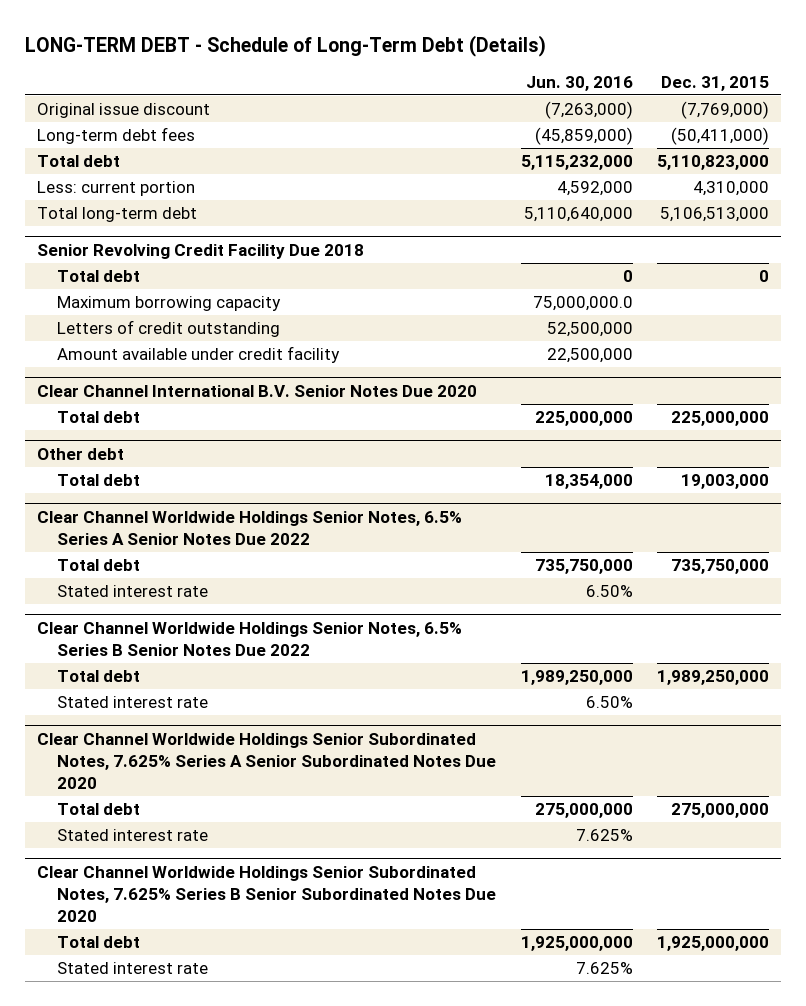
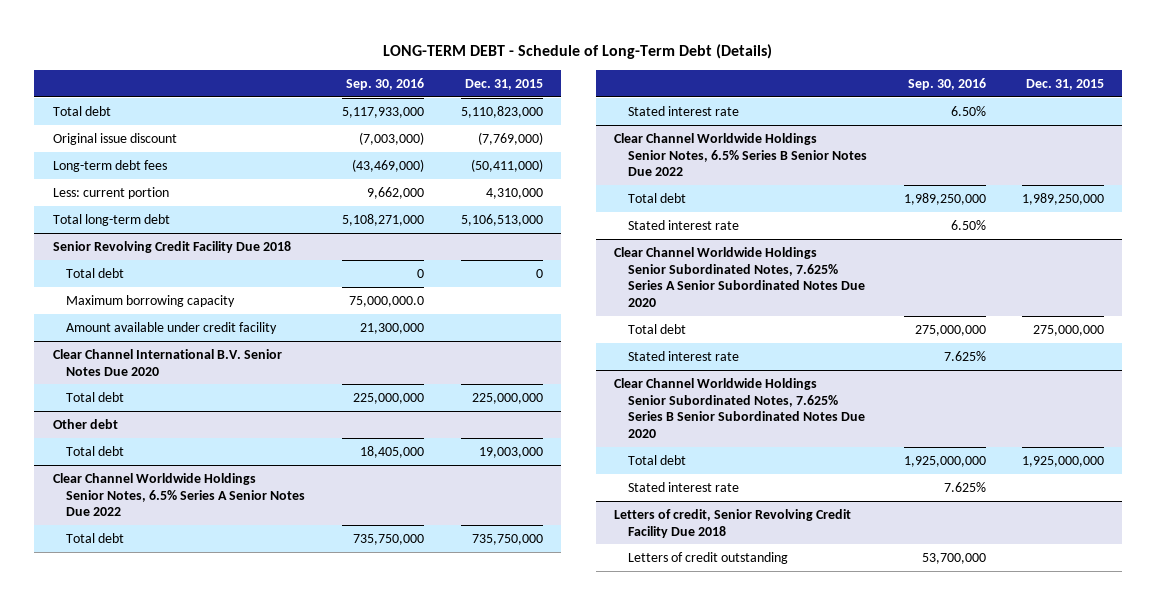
- | Jun. 30, 2016 | Dec. 31, 2015
+ | Sep. 30, 2016 | Dec. 31, 2015
moved up: Total debt | 5,117,933,000 | 5,110,823,000
@ Senior Revolving Credit Facility Due 2018
- Letters of credit outstanding | 52,500,000 |
+ Letters of credit, Senior Revolving Credit Facility Due 2018
+ Letters of credit outstanding | 53,700,000 |

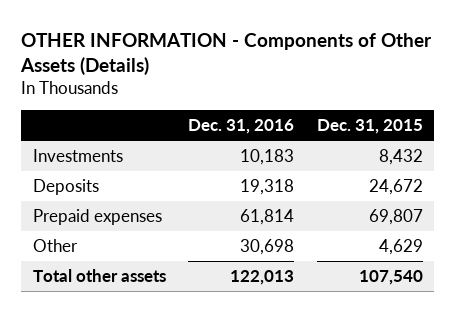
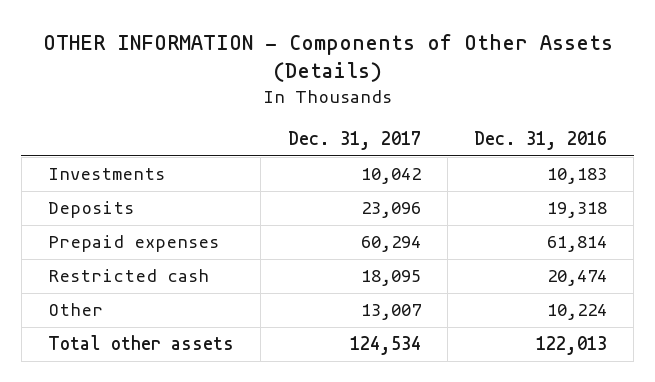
- | Dec. 31, 2016 | Dec. 31, 2015
+ | Dec. 31, 2017 | Dec. 31, 2016
- Other | 30,698 | 4,629
+ Restricted cash | 18,095 | 20,474
+ Other | 13,007 | 10,224

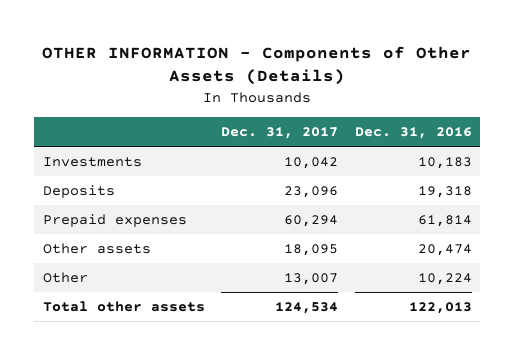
- Restricted cash | 18,095 | 20,474
+ Other assets | 18,095 | 20,474

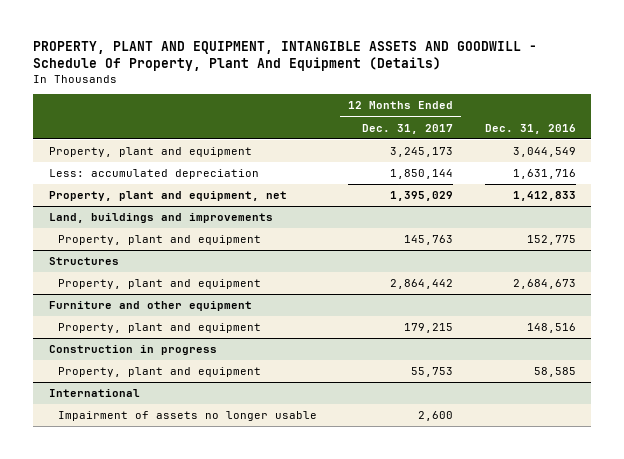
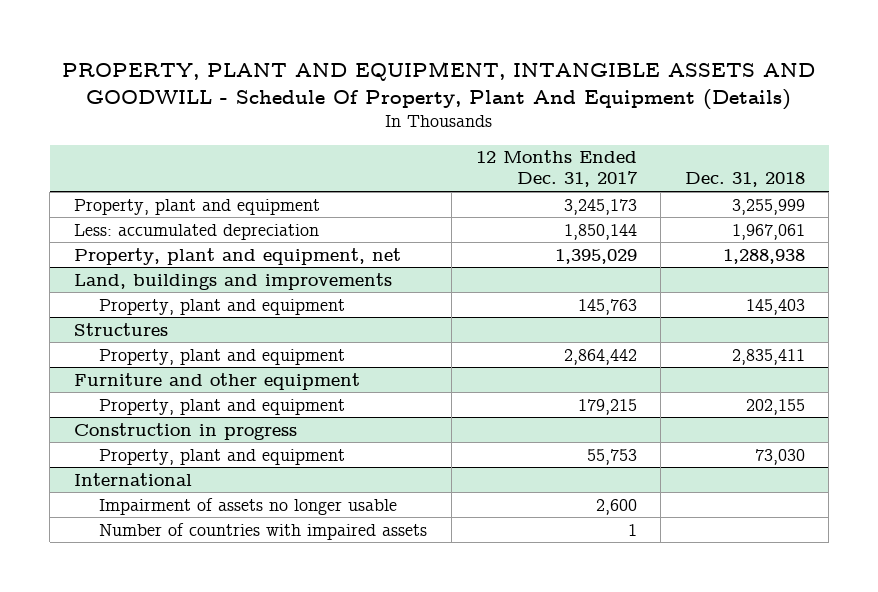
- | 12 Months Ended Dec. 31, 2017 | Dec. 31, 2016
+ | 12 Months Ended Dec. 31, 2017 | Dec. 31, 2018
@ International
+ Number of countries with impaired assets | 1 |

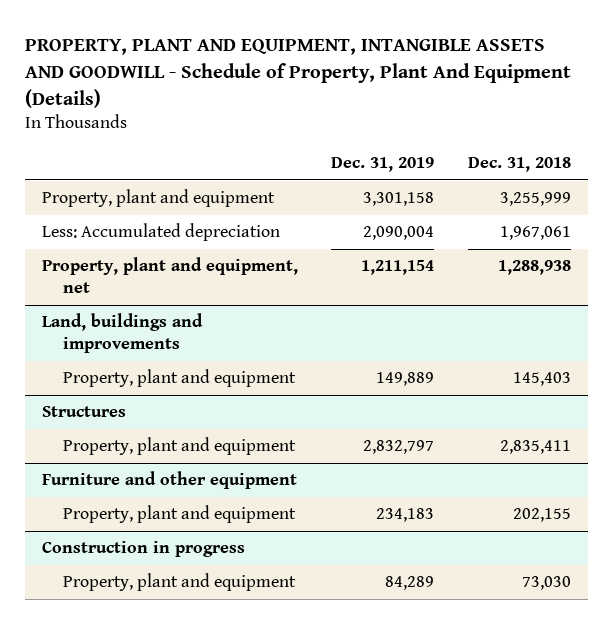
- PROPERTY, PLANT AND EQUIPMENT, INTANGIBLE ASSETS AND GOODWILL - Schedule Of Property, Plant And Equipment (Details)
+ PROPERTY, PLANT AND EQUIPMENT, INTANGIBLE ASSETS AND GOODWILL - Schedule of Property, Plant And Equipment (Details)
- | 12 Months Ended Dec. 31, 2017 | Dec. 31, 2018
+ | Dec. 31, 2019 | Dec. 31, 2018
- Less: accumulated depreciation | 1,850,144 | 1,967,061
+ Less: Accumulated depreciation | 2,090,004 | 1,967,061
- International
- Impairment of assets no longer usable | 2,600 |
- Number of countries with impaired assets | 1 |

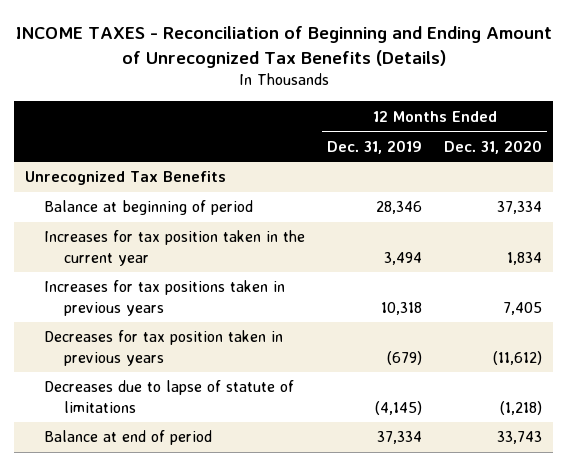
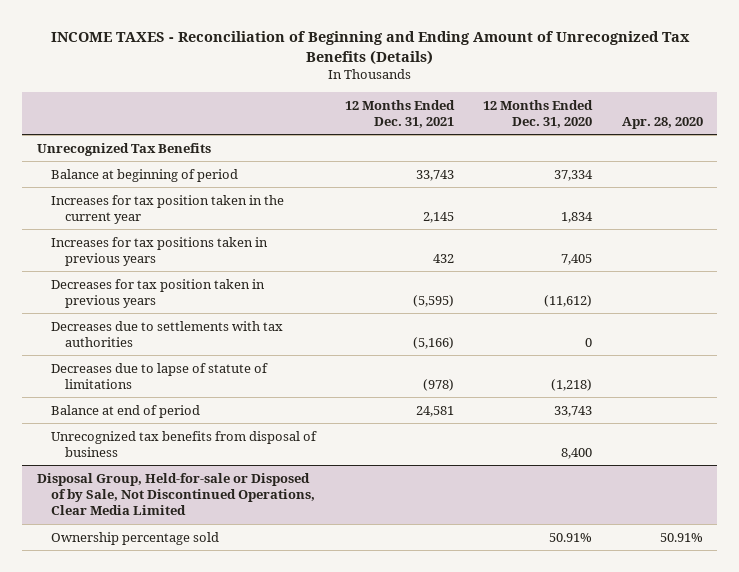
- | 12 Months Ended Dec. 31, 2019 | 12 Months Ended Dec. 31, 2020
+ | 12 Months Ended Dec. 31, 2021 | 12 Months Ended Dec. 31, 2020 | Apr. 28, 2020
+ Decreases due to settlements with tax authorities | (5,166) | 0 |
+ Unrecognized tax benefits from disposal of business | | 8,400 |
+ Disposal Group, Held-for-sale or Disposed of by Sale, Not Discontinued Operations, Clear Media Limited
+ Ownership percentage sold | | 50.91% | 50.91%

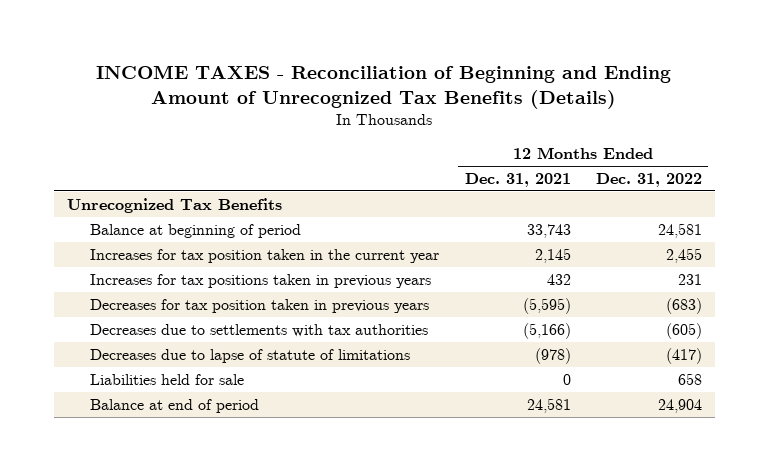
- | 12 Months Ended Dec. 31, 2021 | 12 Months Ended Dec. 31, 2020 | Apr. 28, 2020
+ | 12 Months Ended Dec. 31, 2021 | 12 Months Ended Dec. 31, 2022
+ Liabilities held for sale | 0 | 658
- Unrecognized tax benefits from disposal of business | | 8,400 |
- Disposal Group, Held-for-sale or Disposed of by Sale, Not Discontinued Operations, Clear Media Limited
- Ownership percentage sold | | 50.91% | 50.91%

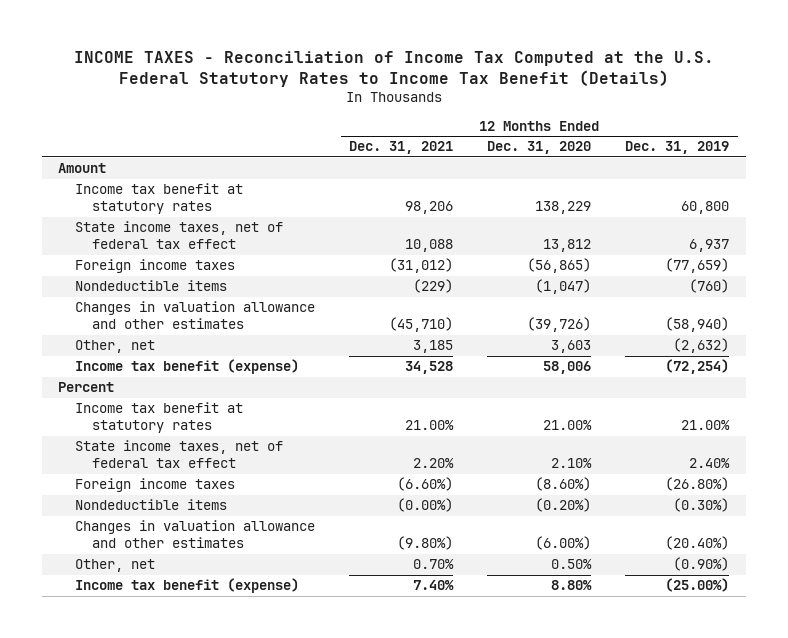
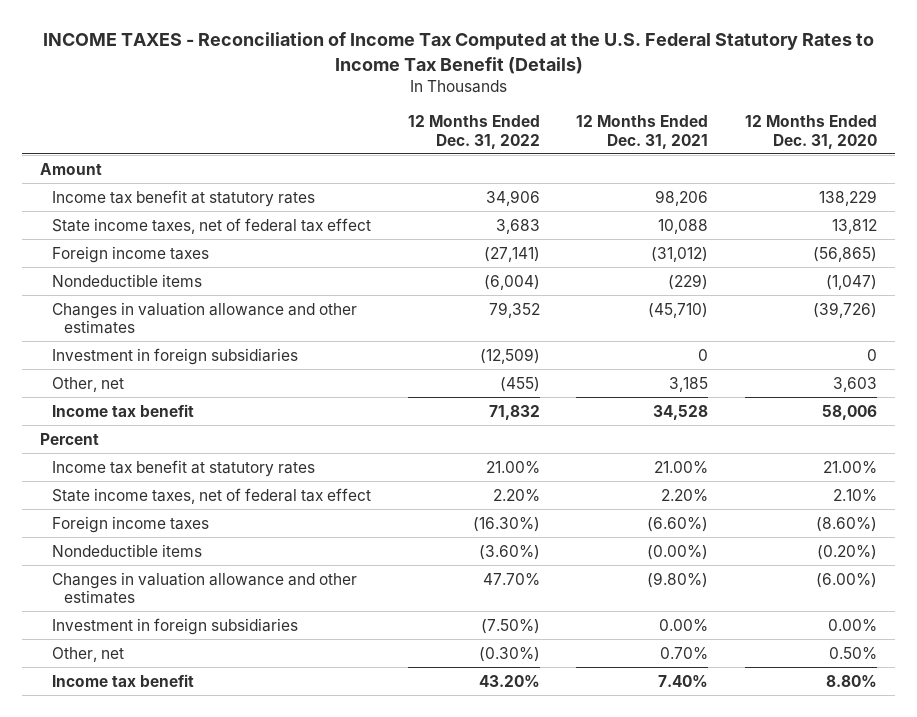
- | 12 Months Ended Dec. 31, 2021 | 12 Months Ended Dec. 31, 2020 | 12 Months Ended Dec. 31, 2019
+ | 12 Months Ended Dec. 31, 2022 | 12 Months Ended Dec. 31, 2021 | 12 Months Ended Dec. 31, 2020
+ Investment in foreign subsidiaries | (12,509) | 0 | 0
- Income tax benefit (expense) | 34,528 | 58,006 | (72,254)
+ Income tax benefit | 71,832 | 34,528 | 58,006
+ Investment in foreign subsidiaries | (7.50%) | 0.00% | 0.00%
- Income tax benefit (expense) | 7.40% | 8.80% | (25.00%)
+ Income tax benefit | 43.20% | 7.40% | 8.80%

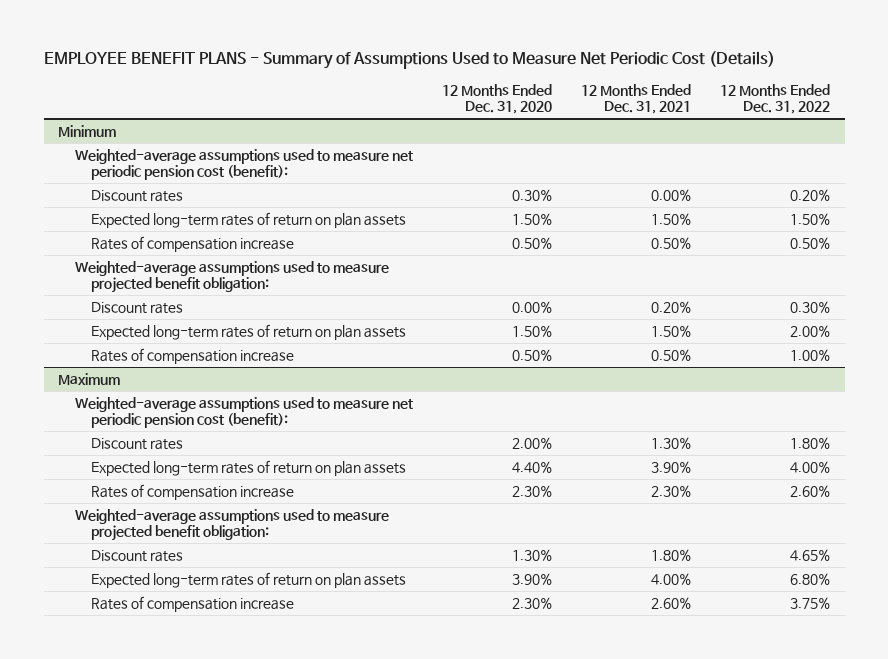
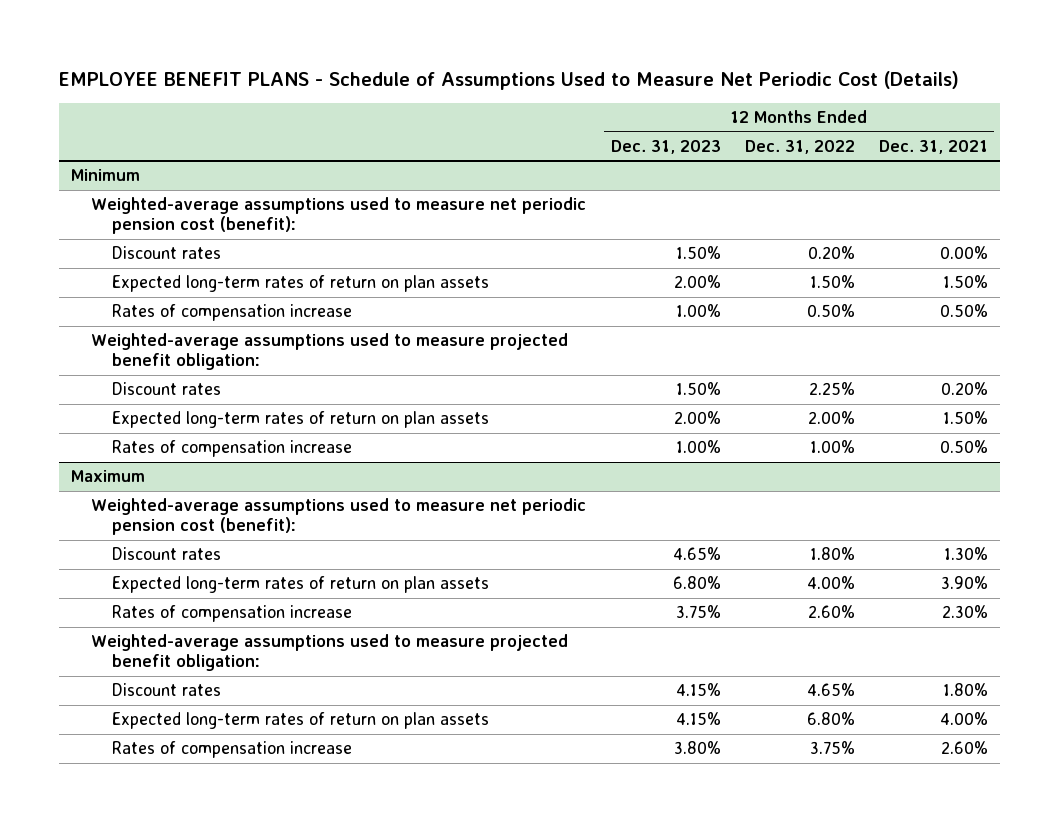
- EMPLOYEE BENEFIT PLANS - Summary of Assumptions Used to Measure Net Periodic Cost (Details)
+ EMPLOYEE BENEFIT PLANS - Schedule of Assumptions Used to Measure Net Periodic Cost (Details)
- | 12 Months Ended Dec. 31, 2020 | 12 Months Ended Dec. 31, 2021 | 12 Months Ended Dec. 31, 2022
+ | 12 Months Ended Dec. 31, 2023 | 12 Months Ended Dec. 31, 2022 | 12 Months Ended Dec. 31, 2021
@ Minimum
- Discount rates | 0.00% | 0.20% | 0.30%
+ Discount rates | 1.50% | 2.25% | 0.20%

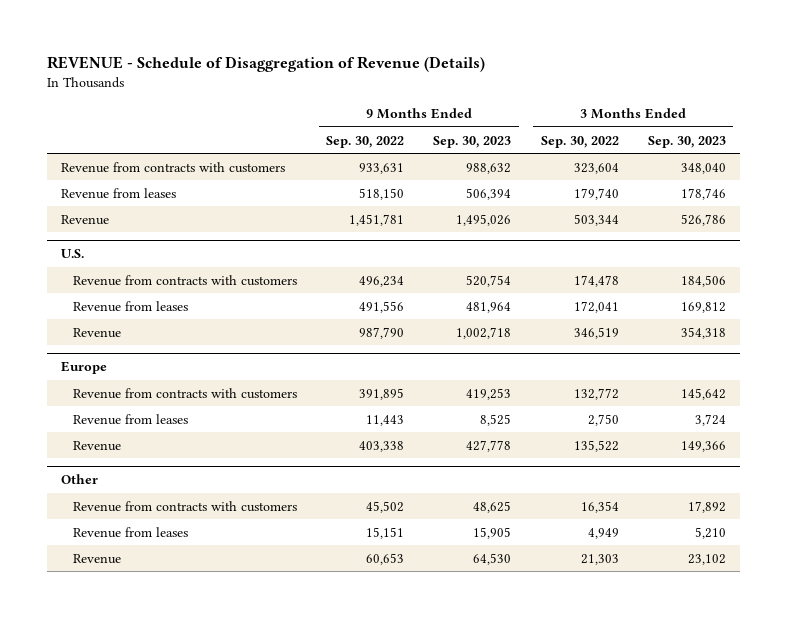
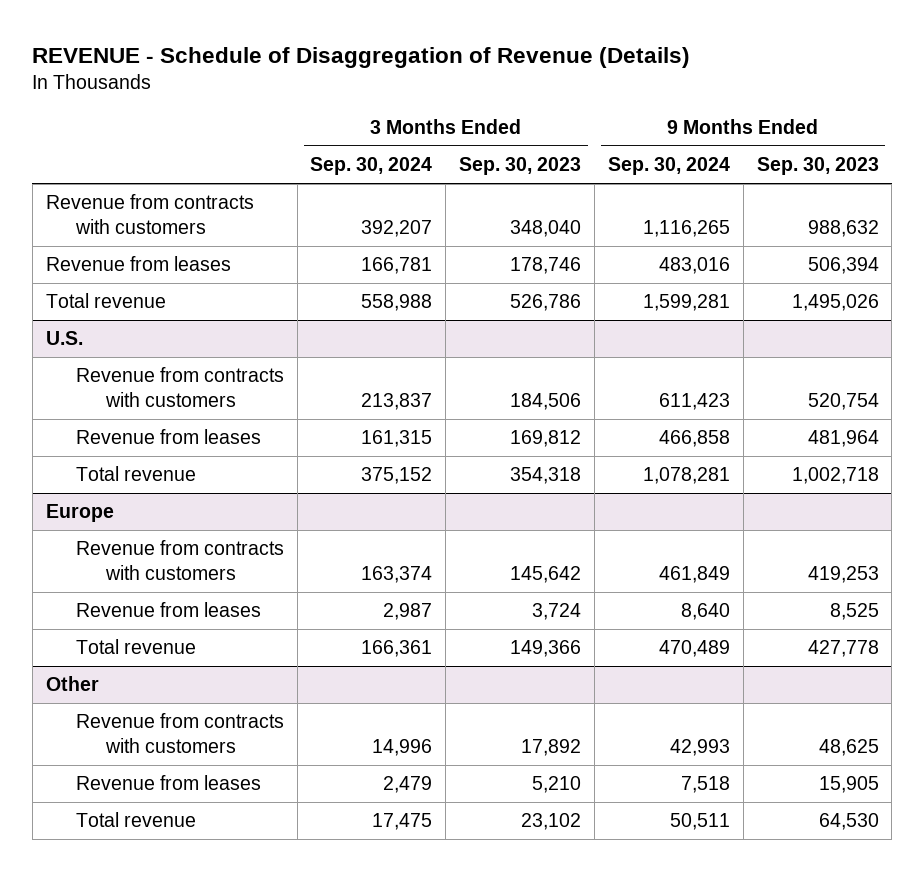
- | 9 Months Ended Sep. 30, 2022 | 9 Months Ended Sep. 30, 2023 | 3 Months Ended Sep. 30, 2022 | 3 Months Ended Sep. 30, 2023
+ | 3 Months Ended Sep. 30, 2024 | 3 Months Ended Sep. 30, 2023 | 9 Months Ended Sep. 30, 2024 | 9 Months Ended Sep. 30, 2023
- Revenue | 1,451,781 | 1,495,026 | 503,344 | 526,786
+ Total revenue | 558,988 | 526,786 | 1,599,281 | 1,495,026
@ U.S.
- Revenue | 987,790 | 1,002,718 | 346,519 | 354,318
+ Total revenue | 375,152 | 354,318 | 1,078,281 | 1,002,718
@ Europe
- Revenue | 403,338 | 427,778 | 135,522 | 149,366
+ Total revenue | 166,361 | 149,366 | 470,489 | 427,778
@ Other
- Revenue | 60,653 | 64,530 | 21,303 | 23,102
+ Total revenue | 17,475 | 23,102 | 50,511 | 64,530

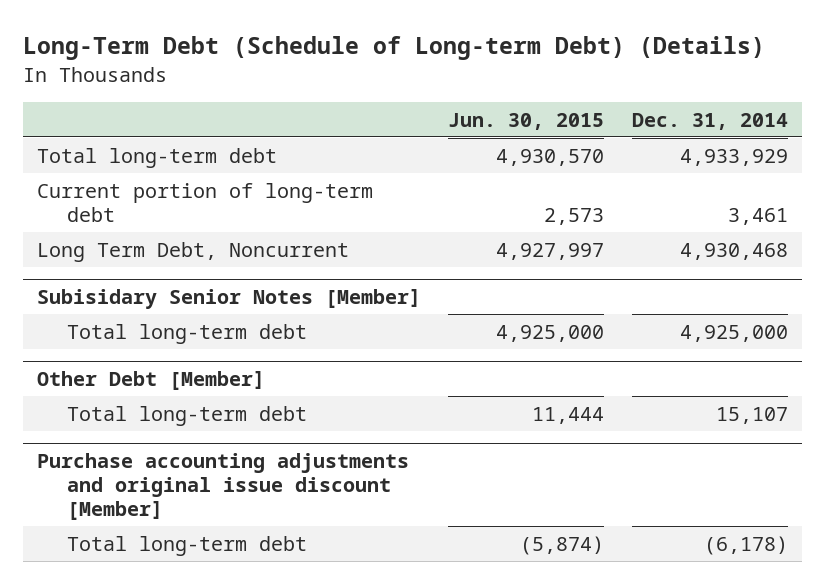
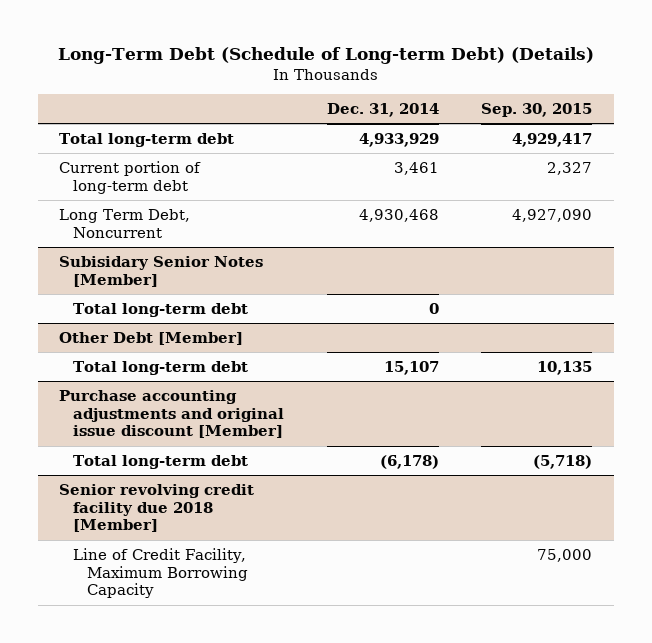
- | Jun. 30, 2015 | Dec. 31, 2014
+ | Dec. 31, 2014 | Sep. 30, 2015
@ Subisidary Senior Notes [Member]
- Total long-term debt | 4,925,000 | 4,925,000
+ Total long-term debt | 0 |
+ Senior revolving credit facility due 2018 [Member]
+ Line of Credit Facility, Maximum Borrowing Capacity | | 75,000

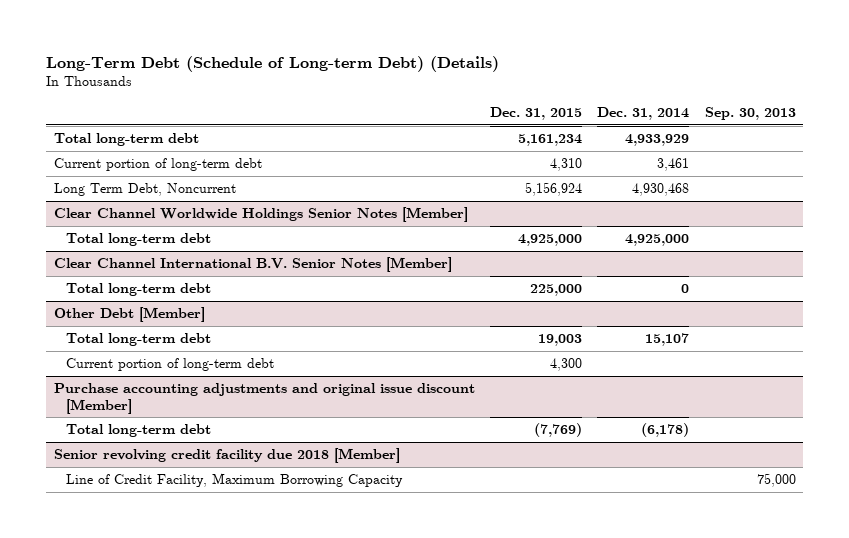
- | Dec. 31, 2014 | Sep. 30, 2015
+ | Dec. 31, 2015 | Dec. 31, 2014 | Sep. 30, 2013
- Subisidary Senior Notes [Member]
+ Clear Channel Worldwide Holdings Senior Notes [Member]
+ Total long-term debt | 4,925,000 | 4,925,000 |
+ Clear Channel International B.V. Senior Notes [Member]
@ Other Debt [Member]
+ Current portion of long-term debt | 4,300 | |

